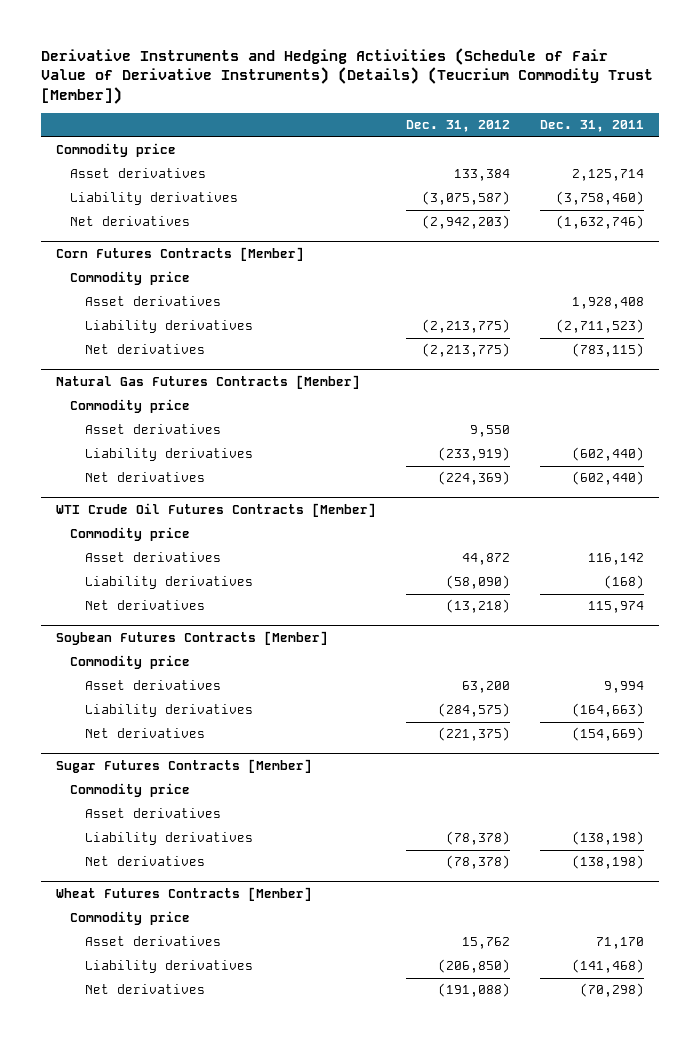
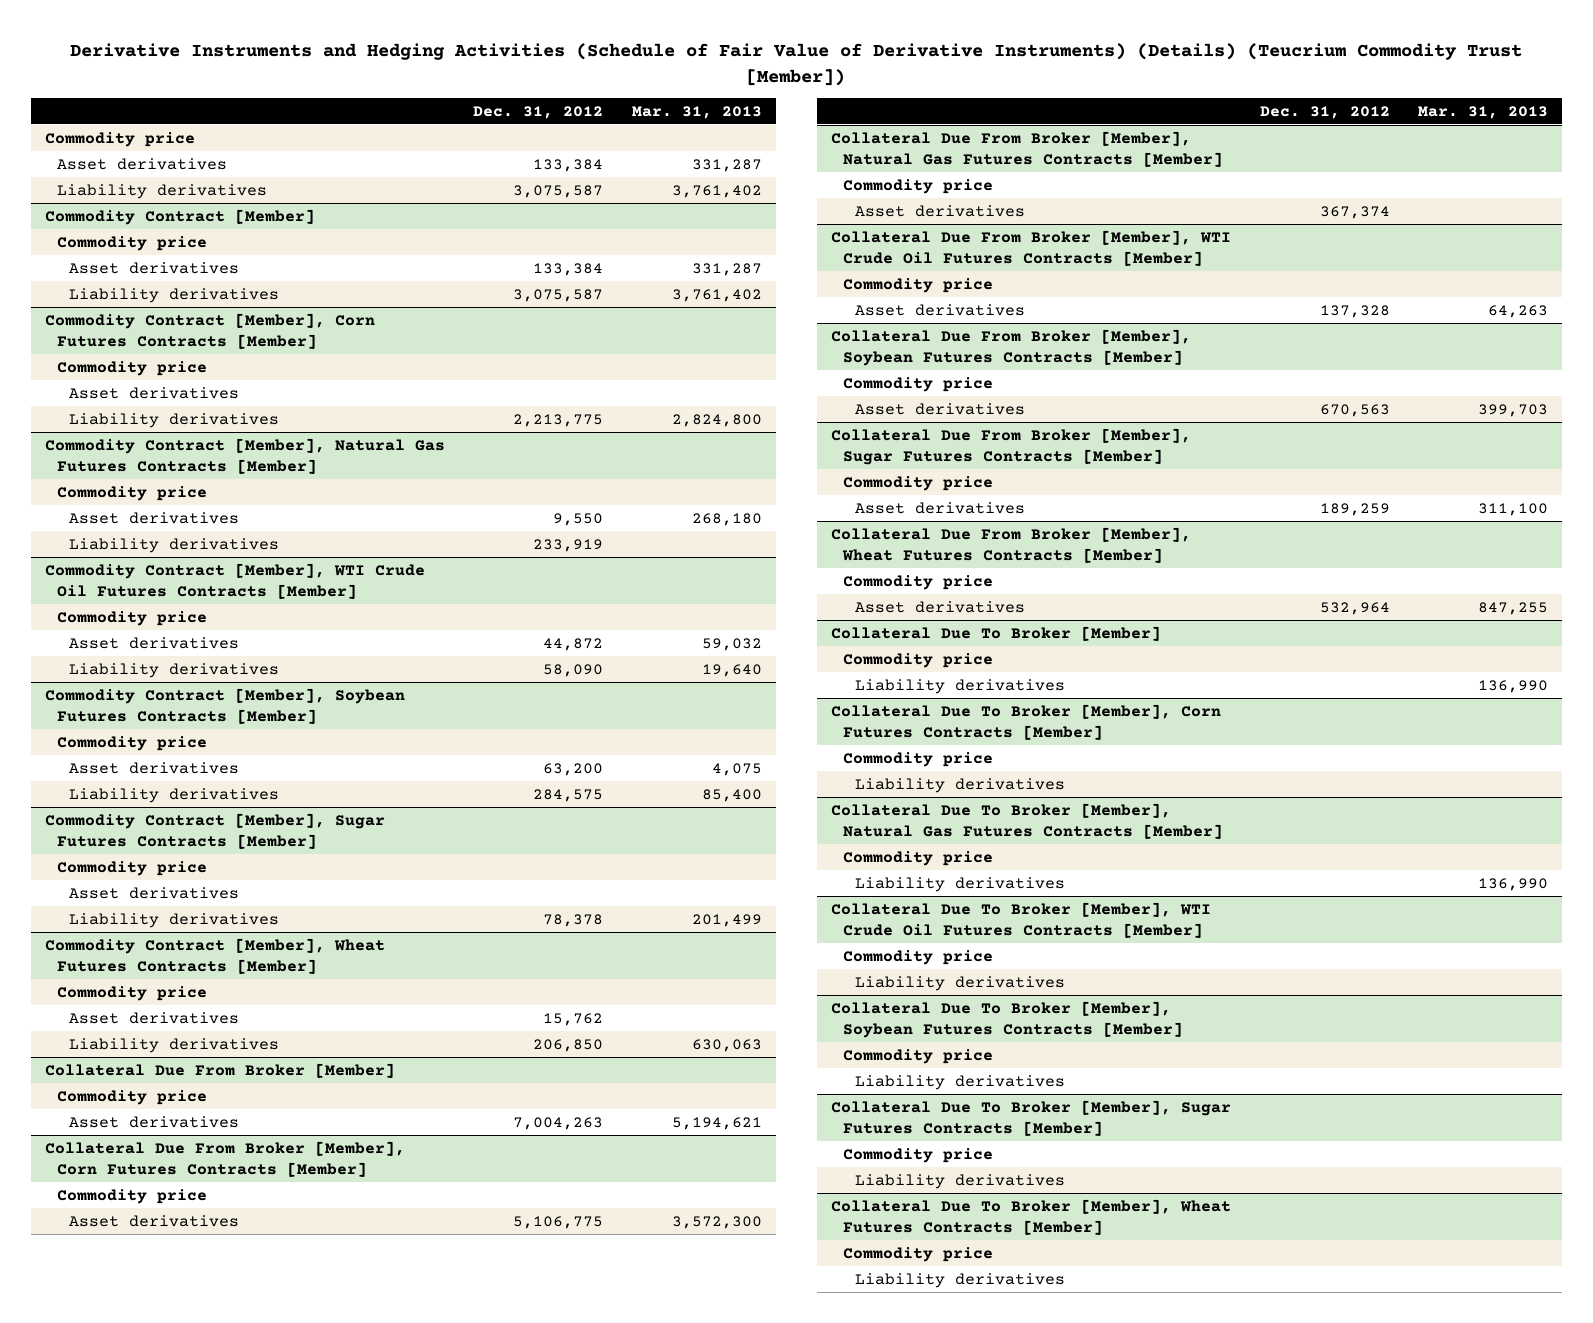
- | Dec. 31, 2012 | Dec. 31, 2011
+ | Dec. 31, 2012 | Mar. 31, 2013
- Liability derivatives | (3,075,587) | (3,758,460)
- Net derivatives | (2,942,203) | (1,632,746)
- Corn Futures Contracts [Member]
+ Liability derivatives | 3,075,587 | 3,761,402
+ Commodity Contract [Member]
+ Asset derivatives | 133,384 | 331,287
+ Liability derivatives | 3,075,587 | 3,761,402
+ Commodity Contract [Member], Corn Futures Contracts [Member]
+ Commodity price
- Liability derivatives | (2,213,775) | (2,711,523)
- Net derivatives | (2,213,775) | (783,115)
- Natural Gas Futures Contracts [Member]
+ Liability derivatives | 2,213,775 | 2,824,800
+ Commodity Contract [Member], Natural Gas Futures Contracts [Member]
- Liability derivatives | (233,919) | (602,440)
- Net derivatives | (224,369) | (602,440)
- WTI Crude Oil Futures Contracts [Member]
+ Liability derivatives | 233,919 |
+ Commodity Contract [Member], WTI Crude Oil Futures Contracts [Member]
- Liability derivatives | (58,090) | (168)
- Net derivatives | (13,218) | 115,974
- Soybean Futures Contracts [Member]
+ Liability derivatives | 58,090 | 19,640
+ Commodity Contract [Member], Soybean Futures Contracts [Member]
- Liability derivatives | (284,575) | (164,663)
- Net derivatives | (221,375) | (154,669)
- Sugar Futures Contracts [Member]
+ Liability derivatives | 284,575 | 85,400
+ Commodity Contract [Member], Sugar Futures Contracts [Member]
- Liability derivatives | (78,378) | (138,198)
- Net derivatives | (78,378) | (138,198)
- Wheat Futures Contracts [Member]
+ Liability derivatives | 78,378 | 201,499
+ Commodity Contract [Member], Wheat Futures Contracts [Member]
- Liability derivatives | (206,850) | (141,468)
- Net derivatives | (191,088) | (70,298)
+ Liability derivatives | 206,850 | 630,063
+ Collateral Due From Broker [Member]
+ Commodity price
+ Asset derivatives | 7,004,263 | 5,194,621
+ Collateral Due From Broker [Member], Corn Futures Contracts [Member]
+ Commodity price
+ Asset derivatives | 5,106,775 | 3,572,300
+ Collateral Due From Broker [Member], Natural Gas Futures Contracts [Member]
+ Commodity price
+ Asset derivatives | 367,374 |
+ Collateral Due From Broker [Member], WTI Crude Oil Futures Contracts [Member]
+ Commodity price
+ Asset derivatives | 137,328 | 64,263
+ Collateral Due From Broker [Member], Soybean Futures Contracts [Member]
+ Commodity price
+ Asset derivatives | 670,563 | 399,703
+ Collateral Due From Broker [Member], Sugar Futures Contracts [Member]
+ Commodity price
+ Asset derivatives | 189,259 | 311,100
+ Collateral Due From Broker [Member], Wheat Futures Contracts [Member]
+ Commodity price
+ Asset derivatives | 532,964 | 847,255
+ Collateral Due To Broker [Member]
+ Commodity price
+ Liability derivatives | | 136,990
+ Collateral Due To Broker [Member], Corn Futures Contracts [Member]
+ Commodity price
+ Liability derivatives
+ Collateral Due To Broker [Member], Natural Gas Futures Contracts [Member]
+ Commodity price
+ Liability derivatives | | 136,990
+ Collateral Due To Broker [Member], WTI Crude Oil Futures Contracts [Member]
+ Commodity price
+ Liability derivatives
+ Collateral Due To Broker [Member], Soybean Futures Contracts [Member]
+ Commodity price
+ Liability derivatives
+ Collateral Due To Broker [Member], Sugar Futures Contracts [Member]
+ Commodity price
+ Liability derivatives
+ Collateral Due To Broker [Member], Wheat Futures Contracts [Member]
+ Commodity price
+ Liability derivatives

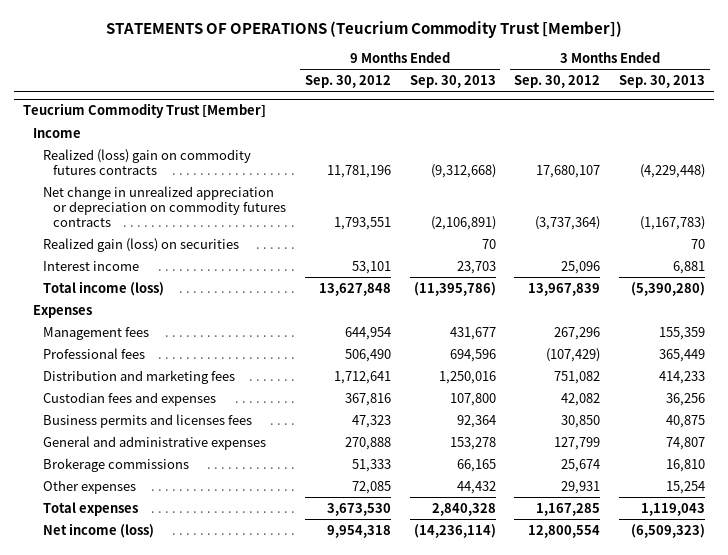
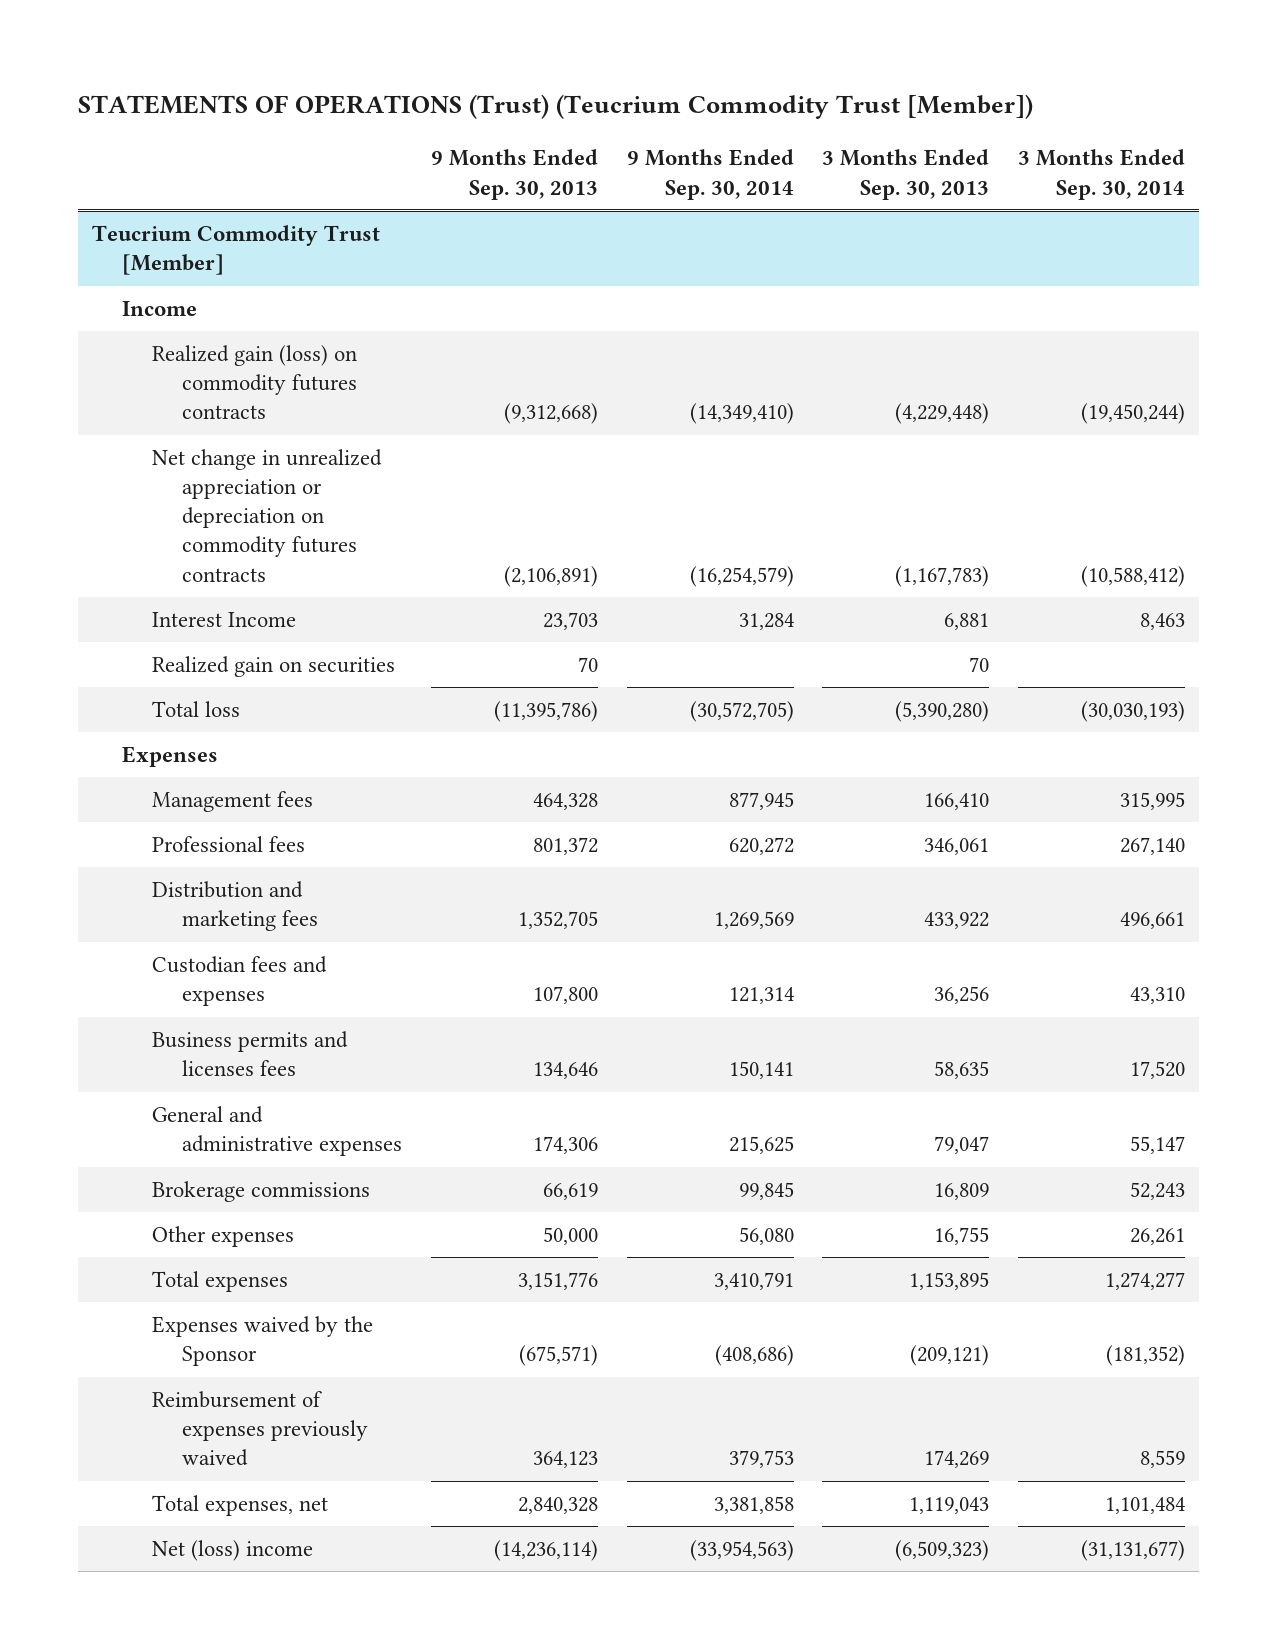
- STATEMENTS OF OPERATIONS (Teucrium Commodity Trust [Member])
+ STATEMENTS OF OPERATIONS (Trust) (Teucrium Commodity Trust [Member])
- | 9 Months Ended Sep. 30, 2012 | 9 Months Ended Sep. 30, 2013 | 3 Months Ended Sep. 30, 2012 | 3 Months Ended Sep. 30, 2013
+ | 9 Months Ended Sep. 30, 2013 | 9 Months Ended Sep. 30, 2014 | 3 Months Ended Sep. 30, 2013 | 3 Months Ended Sep. 30, 2014
@ Teucrium Commodity Trust [Member]
- Realized (loss) gain on commodity futures contracts | 11,781,196 | (9,312,668) | 17,680,107 | (4,229,448)
+ Realized gain (loss) on commodity futures contracts | (9,312,668) | (14,349,410) | (4,229,448) | (19,450,244)
- Realized gain (loss) on securities | | 70 | | 70
- Interest income | 53,101 | 23,703 | 25,096 | 6,881
- Total income (loss) | 13,627,848 | (11,395,786) | 13,967,839 | (5,390,280)
+ Interest Income | 23,703 | 31,284 | 6,881 | 8,463
+ Realized gain on securities | 70 | | 70 |
+ Total loss | (11,395,786) | (30,572,705) | (5,390,280) | (30,030,193)
- Management fees | 644,954 | 431,677 | 267,296 | 155,359
- Professional fees | 506,490 | 694,596 | (107,429) | 365,449
- Distribution and marketing fees | 1,712,641 | 1,250,016 | 751,082 | 414,233
+ Management fees | 464,328 | 877,945 | 166,410 | 315,995
+ Professional fees | 801,372 | 620,272 | 346,061 | 267,140
+ Distribution and marketing fees | 1,352,705 | 1,269,569 | 433,922 | 496,661
- Business permits and licenses fees | 47,323 | 92,364 | 30,850 | 40,875
- General and administrative expenses | 270,888 | 153,278 | 127,799 | 74,807
- Brokerage commissions | 51,333 | 66,165 | 25,674 | 16,810
- Other expenses | 72,085 | 44,432 | 29,931 | 15,254
- Total expenses | 3,673,530 | 2,840,328 | 1,167,285 | 1,119,043
- Net income (loss) | 9,954,318 | (14,236,114) | 12,800,554 | (6,509,323)
+ Business permits and licenses fees | 134,646 | 150,141 | 58,635 | 17,520
+ General and administrative expenses | 174,306 | 215,625 | 79,047 | 55,147
+ Brokerage commissions | 66,619 | 99,845 | 16,809 | 52,243
+ Other expenses | 50,000 | 56,080 | 16,755 | 26,261
+ Total expenses | 3,151,776 | 3,410,791 | 1,153,895 | 1,274,277
+ Expenses waived by the Sponsor | (675,571) | (408,686) | (209,121) | (181,352)
+ Reimbursement of expenses previously waived | 364,123 | 379,753 | 174,269 | 8,559
+ Total expenses, net | 2,840,328 | 3,381,858 | 1,119,043 | 1,101,484
+ Net (loss) income | (14,236,114) | (33,954,563) | (6,509,323) | (31,131,677)

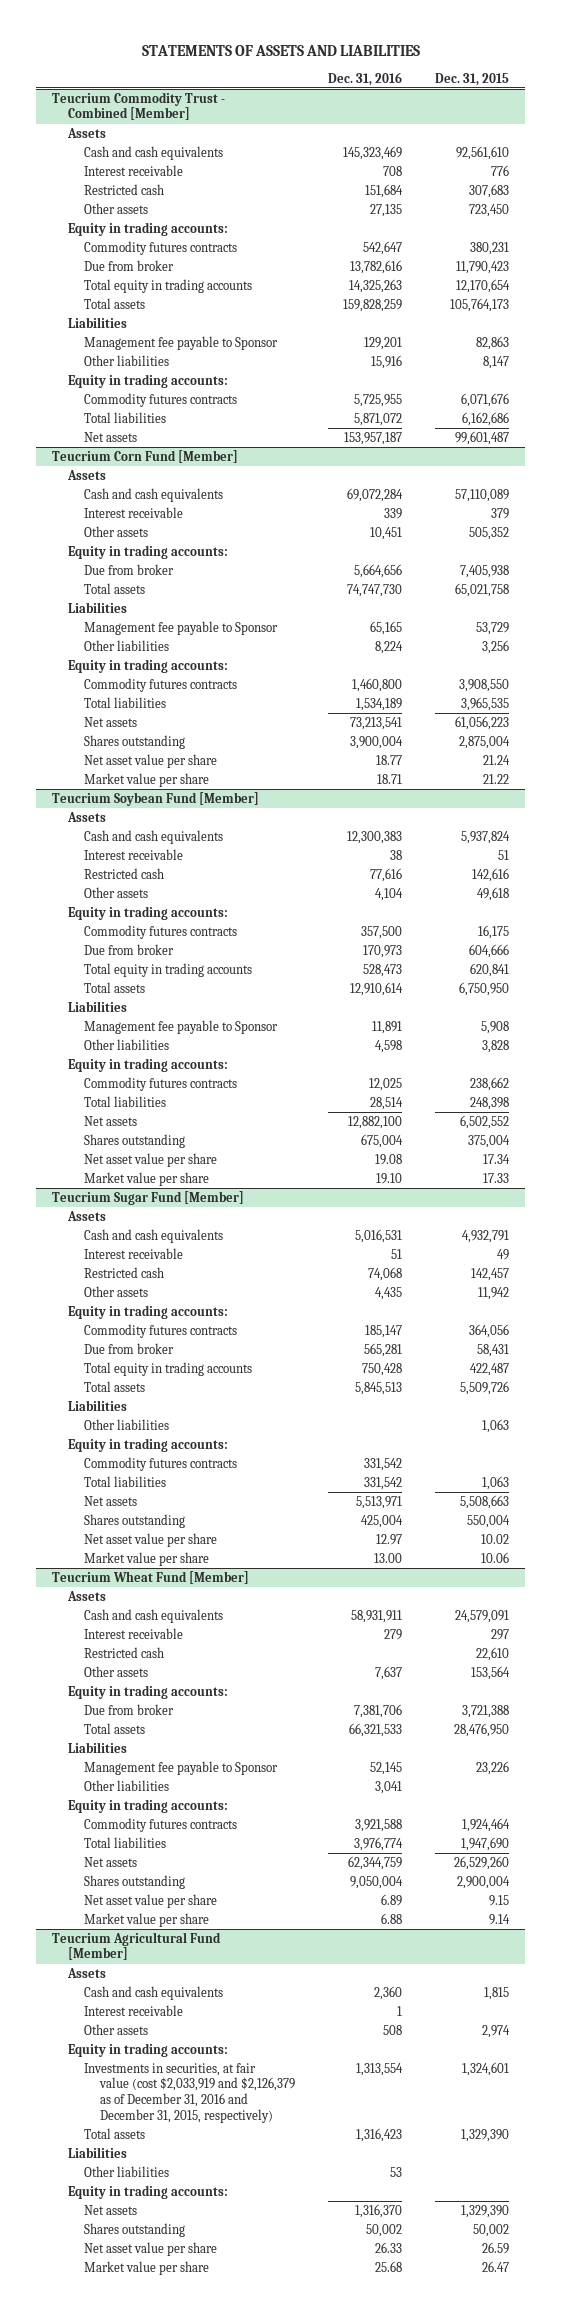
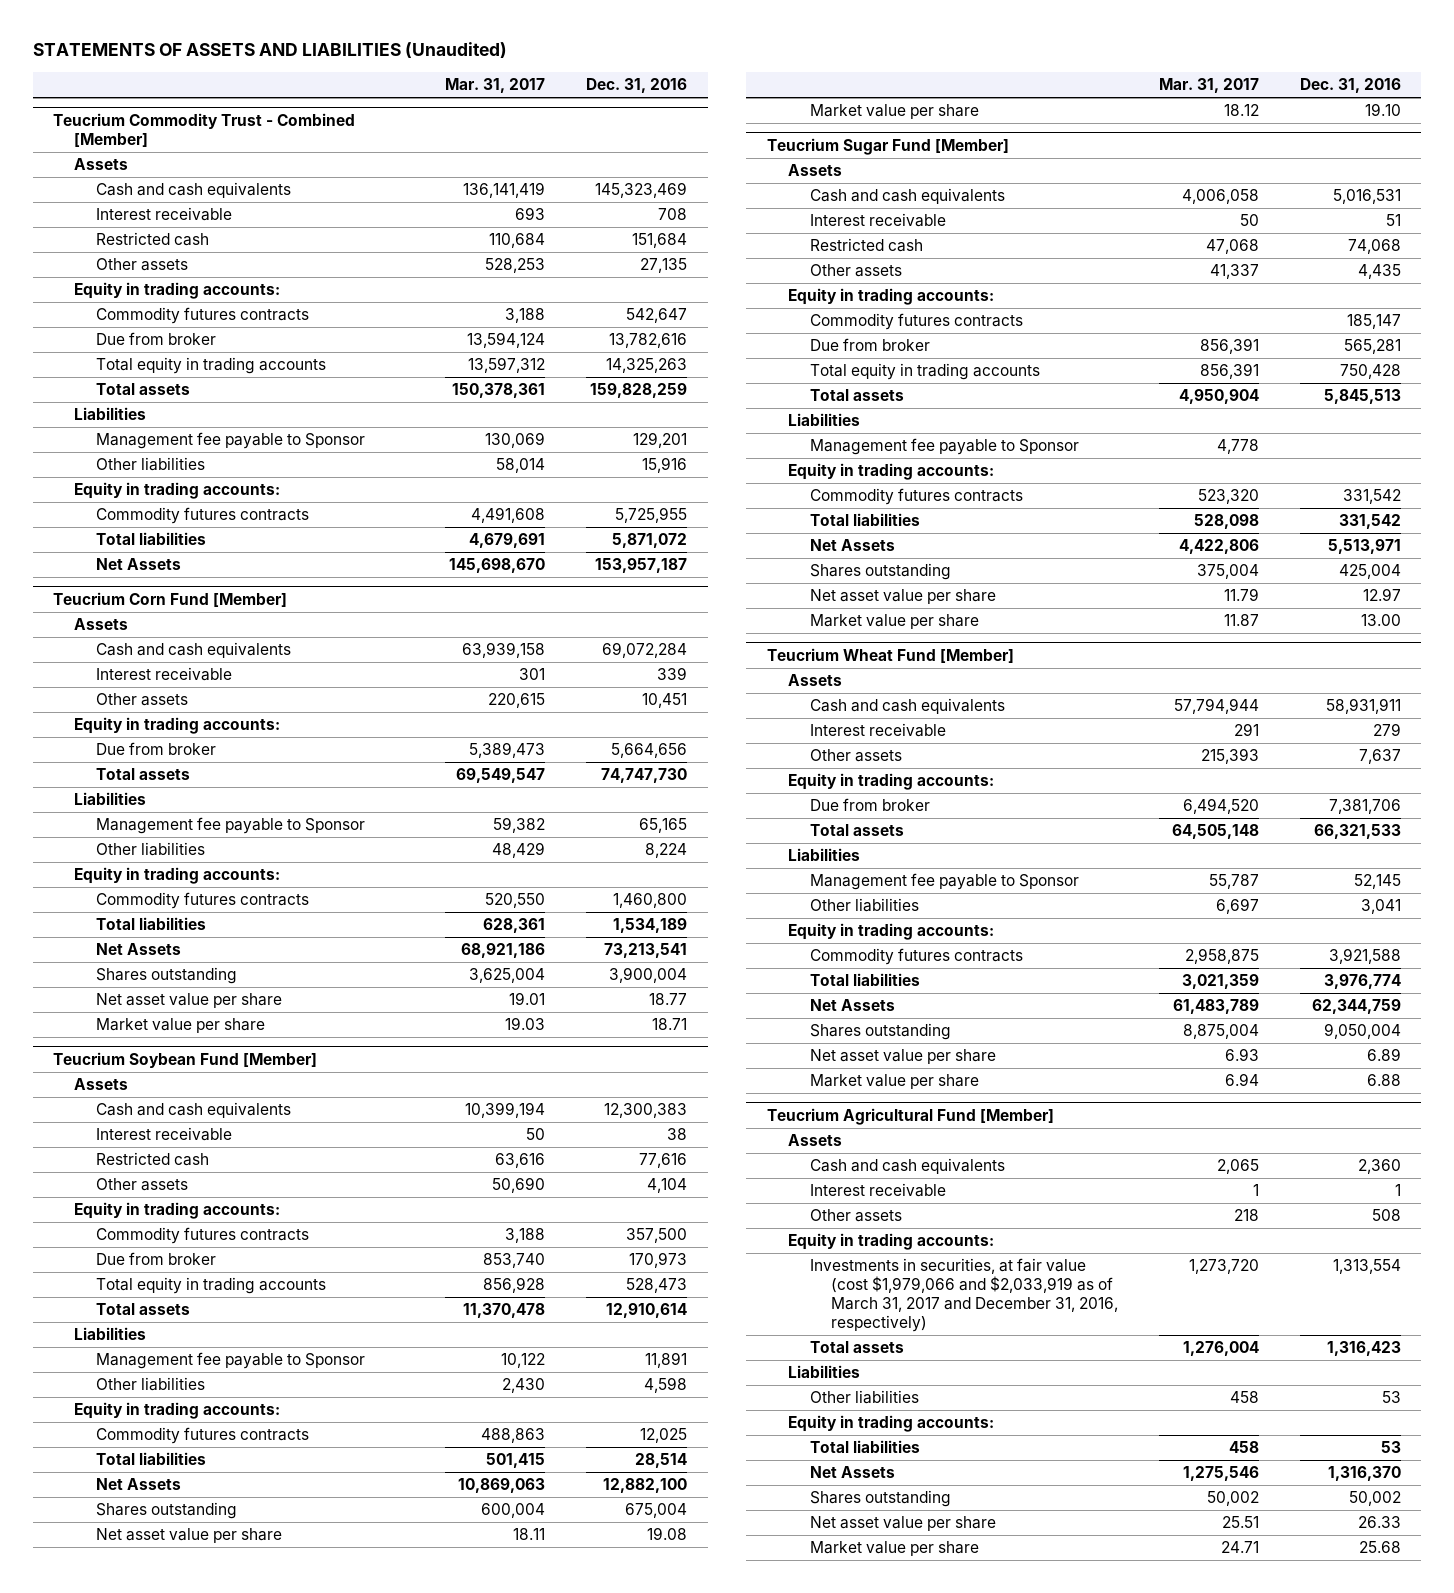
- STATEMENTS OF ASSETS AND LIABILITIES
+ STATEMENTS OF ASSETS AND LIABILITIES (Unaudited)
- | Dec. 31, 2016 | Dec. 31, 2015
+ | Mar. 31, 2017 | Dec. 31, 2016
@ Teucrium Commodity Trust - Combined [Member]
- Net assets | 153,957,187 | 99,601,487
+ Net Assets | 145,698,670 | 153,957,187
@ Teucrium Corn Fund [Member]
- Net assets | 73,213,541 | 61,056,223
+ Net Assets | 68,921,186 | 73,213,541
@ Teucrium Soybean Fund [Member]
- Net assets | 12,882,100 | 6,502,552
+ Net Assets | 10,869,063 | 12,882,100
@ Teucrium Sugar Fund [Member]
- Other liabilities | | 1,063
+ Management fee payable to Sponsor | 4,778 |
- Net assets | 5,513,971 | 5,508,663
+ Net Assets | 4,422,806 | 5,513,971
@ Teucrium Wheat Fund [Member]
- Restricted cash | | 22,610
- Net assets | 62,344,759 | 26,529,260
+ Net Assets | 61,483,789 | 62,344,759
@ Teucrium Agricultural Fund [Member]
- Investments in securities, at fair value (cost $2,033,919 and $2,126,379 as of December 31, 2016 and December 31, 2015, respectively) | 1,313,554 | 1,324,601
+ Investments in securities, at fair value (cost $1,979,066 and $2,033,919 as of March 31, 2017 and December 31, 2016, respectively) | 1,273,720 | 1,313,554
- Net assets | 1,316,370 | 1,329,390
+ Total liabilities | 458 | 53
+ Net Assets | 1,275,546 | 1,316,370

